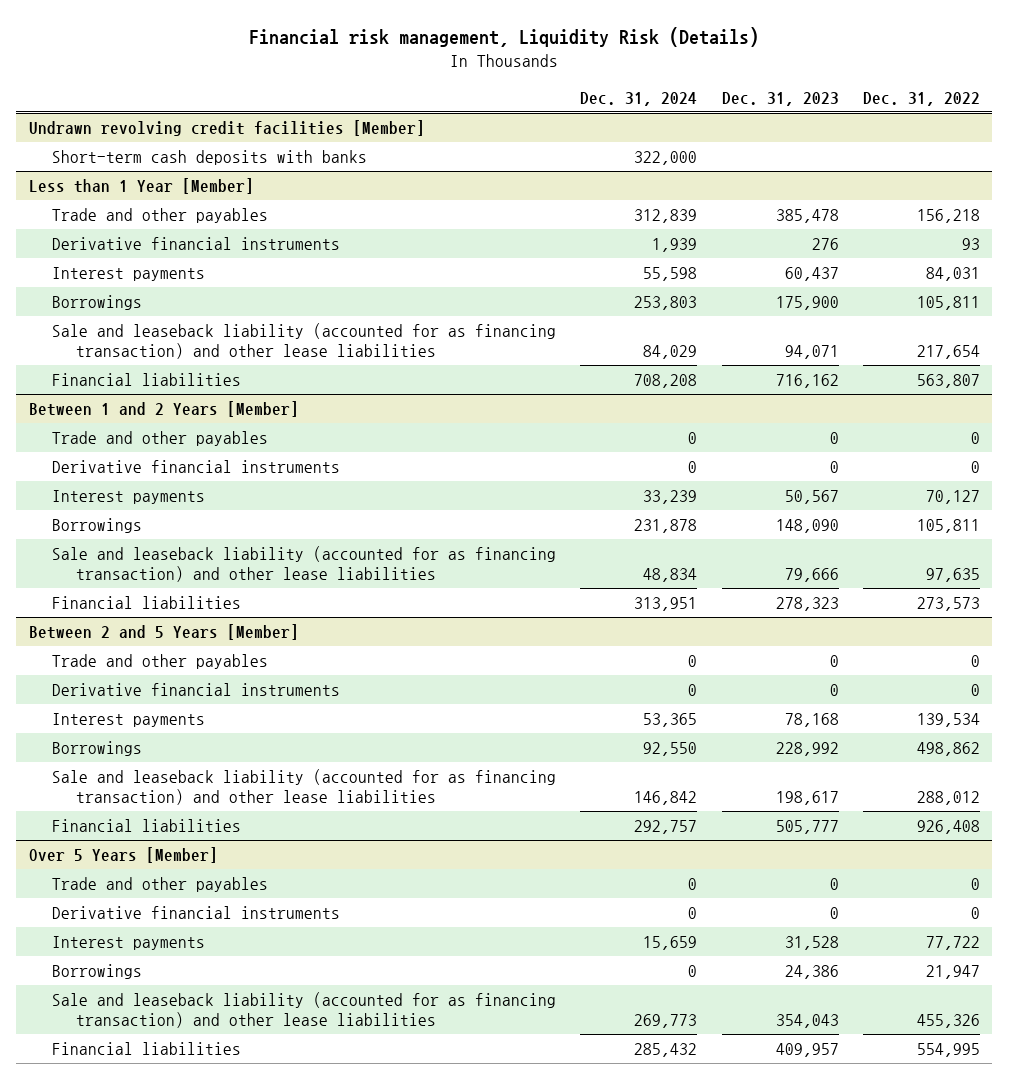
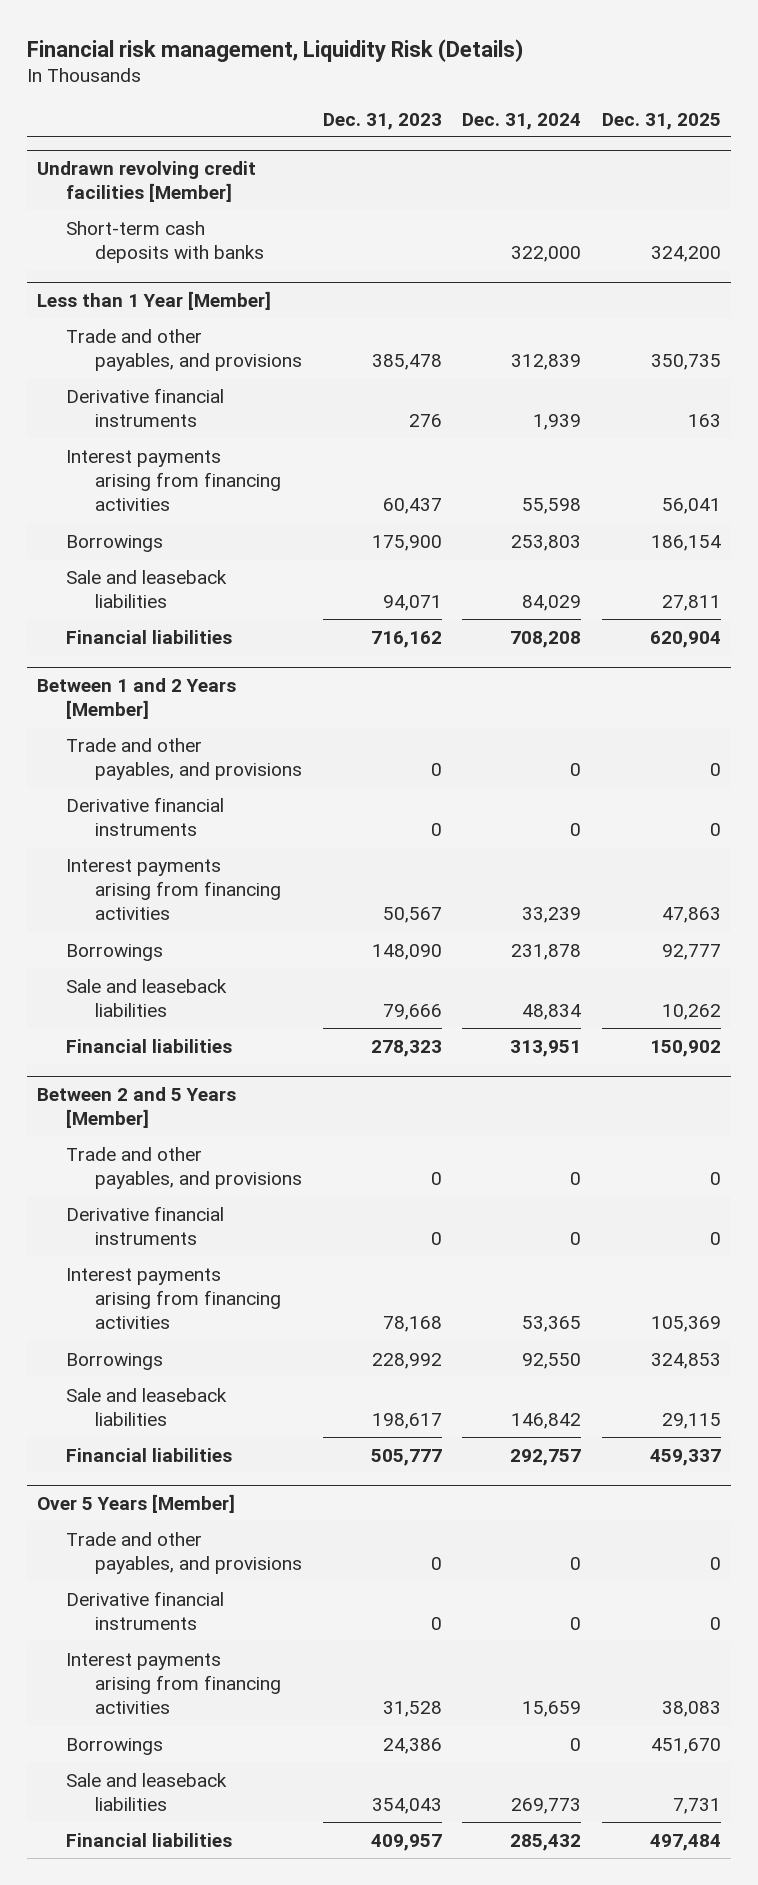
- | Dec. 31, 2024 | Dec. 31, 2023 | Dec. 31, 2022
+ | Dec. 31, 2023 | Dec. 31, 2024 | Dec. 31, 2025
@ Less than 1 Year [Member]
- Trade and other payables | 312,839 | 385,478 | 156,218
+ Trade and other payables, and provisions | 385,478 | 312,839 | 350,735
- Interest payments | 55,598 | 60,437 | 84,031
+ Interest payments arising from financing activities | 60,437 | 55,598 | 56,041
- Sale and leaseback liability (accounted for as financing transaction) and other lease liabilities | 84,029 | 94,071 | 217,654
+ Sale and leaseback liabilities | 94,071 | 84,029 | 27,811
@ Between 1 and 2 Years [Member]
- Trade and other payables | 0 | 0 | 0
+ Trade and other payables, and provisions | 0 | 0 | 0
- Interest payments | 33,239 | 50,567 | 70,127
+ Interest payments arising from financing activities | 50,567 | 33,239 | 47,863
- Sale and leaseback liability (accounted for as financing transaction) and other lease liabilities | 48,834 | 79,666 | 97,635
+ Sale and leaseback liabilities | 79,666 | 48,834 | 10,262
@ Between 2 and 5 Years [Member]
- Trade and other payables | 0 | 0 | 0
+ Trade and other payables, and provisions | 0 | 0 | 0
- Interest payments | 53,365 | 78,168 | 139,534
+ Interest payments arising from financing activities | 78,168 | 53,365 | 105,369
- Sale and leaseback liability (accounted for as financing transaction) and other lease liabilities | 146,842 | 198,617 | 288,012
+ Sale and leaseback liabilities | 198,617 | 146,842 | 29,115
@ Over 5 Years [Member]
- Trade and other payables | 0 | 0 | 0
+ Trade and other payables, and provisions | 0 | 0 | 0
- Interest payments | 15,659 | 31,528 | 77,722
+ Interest payments arising from financing activities | 31,528 | 15,659 | 38,083
- Sale and leaseback liability (accounted for as financing transaction) and other lease liabilities | 269,773 | 354,043 | 455,326
+ Sale and leaseback liabilities | 354,043 | 269,773 | 7,731

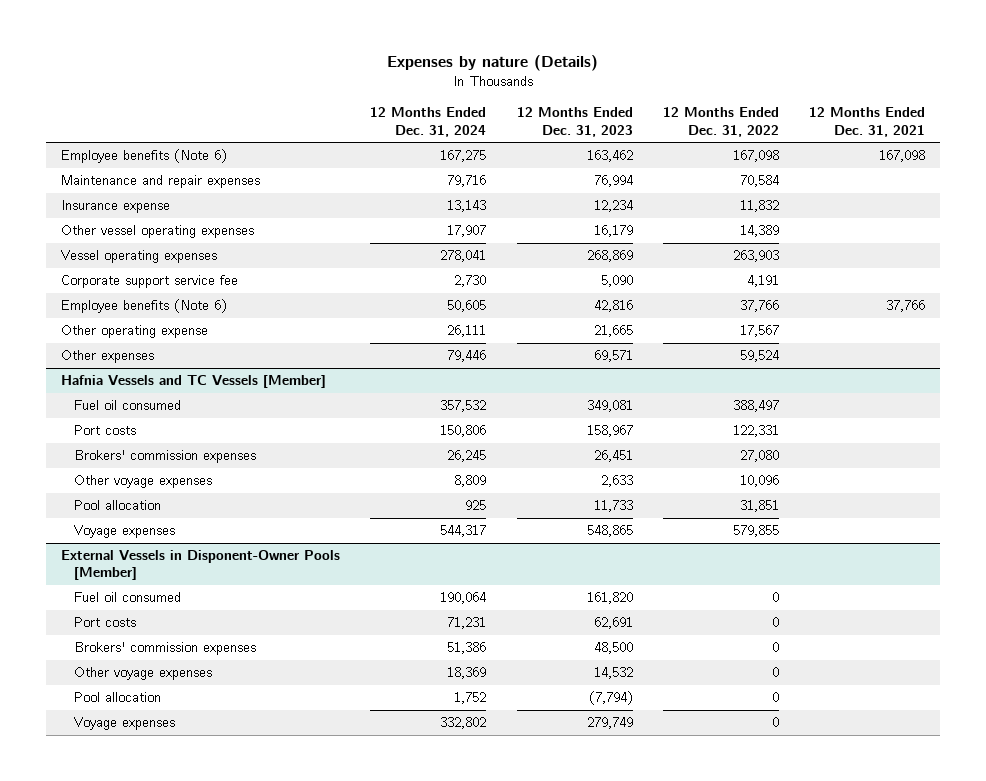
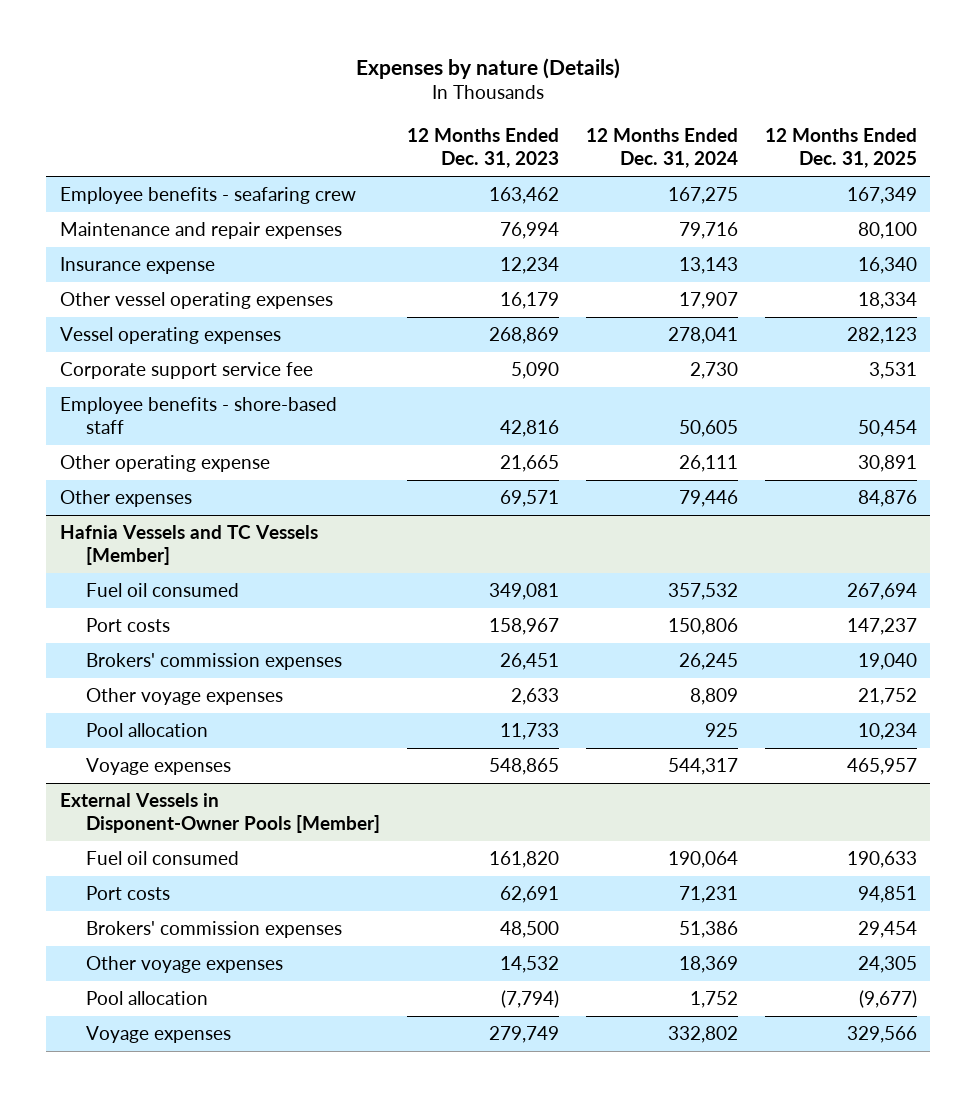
- | 12 Months Ended Dec. 31, 2024 | 12 Months Ended Dec. 31, 2023 | 12 Months Ended Dec. 31, 2022 | 12 Months Ended Dec. 31, 2021
+ | 12 Months Ended Dec. 31, 2023 | 12 Months Ended Dec. 31, 2024 | 12 Months Ended Dec. 31, 2025
- Employee benefits (Note 6) | 167,275 | 163,462 | 167,098 | 167,098
+ Employee benefits - seafaring crew | 163,462 | 167,275 | 167,349
- Employee benefits (Note 6) | 50,605 | 42,816 | 37,766 | 37,766
+ Employee benefits - shore-based staff | 42,816 | 50,605 | 50,454

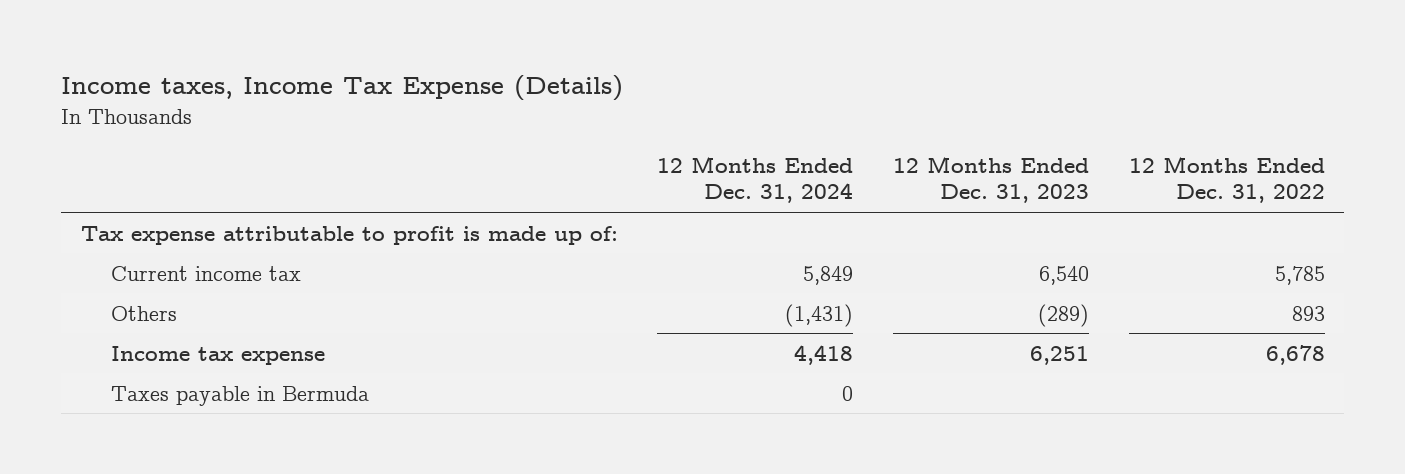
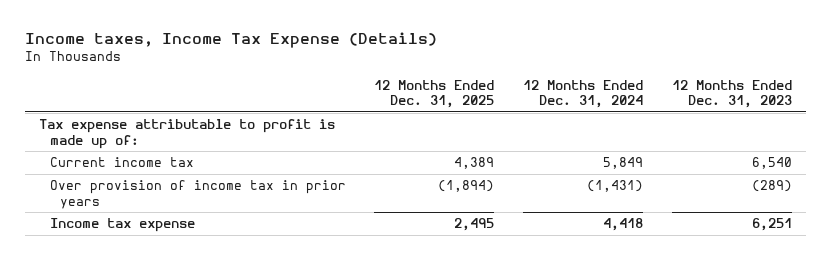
- | 12 Months Ended Dec. 31, 2024 | 12 Months Ended Dec. 31, 2023 | 12 Months Ended Dec. 31, 2022
+ | 12 Months Ended Dec. 31, 2025 | 12 Months Ended Dec. 31, 2024 | 12 Months Ended Dec. 31, 2023
- Others | (1,431) | (289) | 893
+ Over provision of income tax in prior years | (1,894) | (1,431) | (289)
- Taxes payable in Bermuda | 0 | |

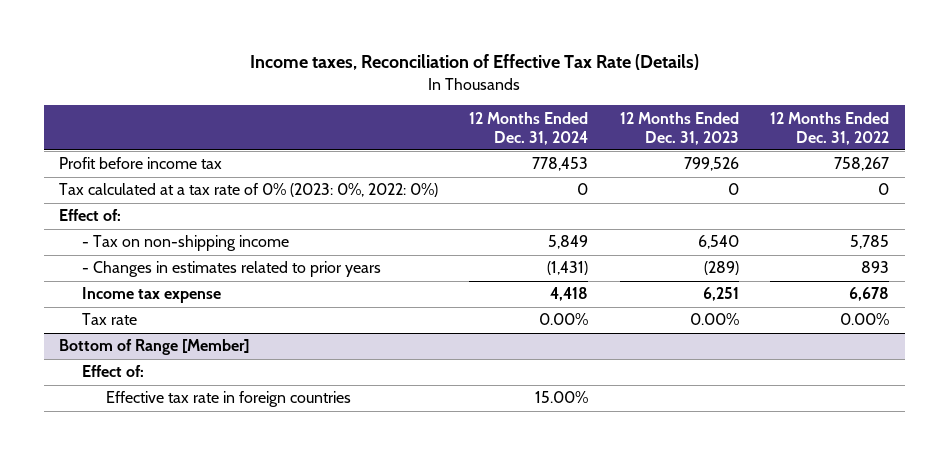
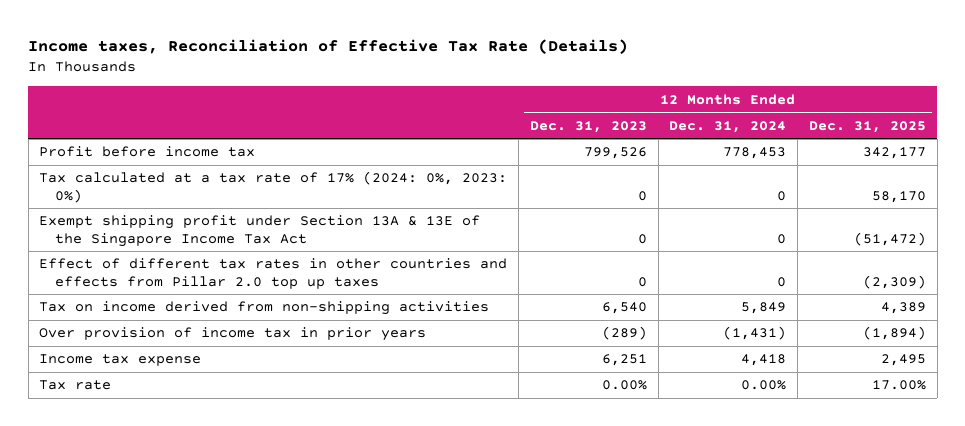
- | 12 Months Ended Dec. 31, 2024 | 12 Months Ended Dec. 31, 2023 | 12 Months Ended Dec. 31, 2022
+ | 12 Months Ended Dec. 31, 2023 | 12 Months Ended Dec. 31, 2024 | 12 Months Ended Dec. 31, 2025
- Tax calculated at a tax rate of 0% (2023: 0%, 2022: 0%) | 0 | 0 | 0
- Effect of:
- - Tax on non-shipping income | 5,849 | 6,540 | 5,785
- - Changes in estimates related to prior years | (1,431) | (289) | 893
+ Tax calculated at a tax rate of 17% (2024: 0%, 2023: 0%) | 0 | 0 | 58,170
+ Exempt shipping profit under Section 13A & 13E of the Singapore Income Tax Act | 0 | 0 | (51,472)
+ Effect of different tax rates in other countries and effects from Pillar 2.0 top up taxes | 0 | 0 | (2,309)
+ Tax on income derived from non-shipping activities | 6,540 | 5,849 | 4,389
+ Over provision of income tax in prior years | (289) | (1,431) | (1,894)
- Bottom of Range [Member]
- Effect of:
- Effective tax rate in foreign countries | 15.00% | |

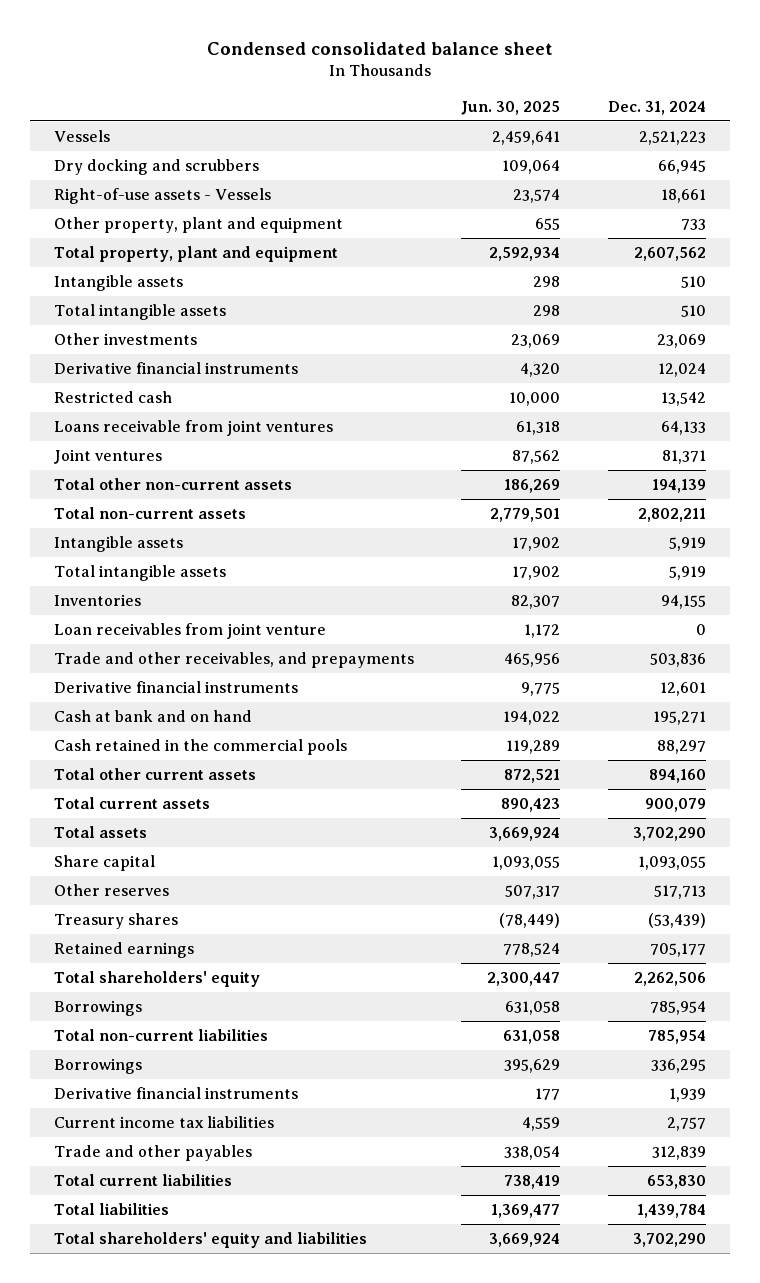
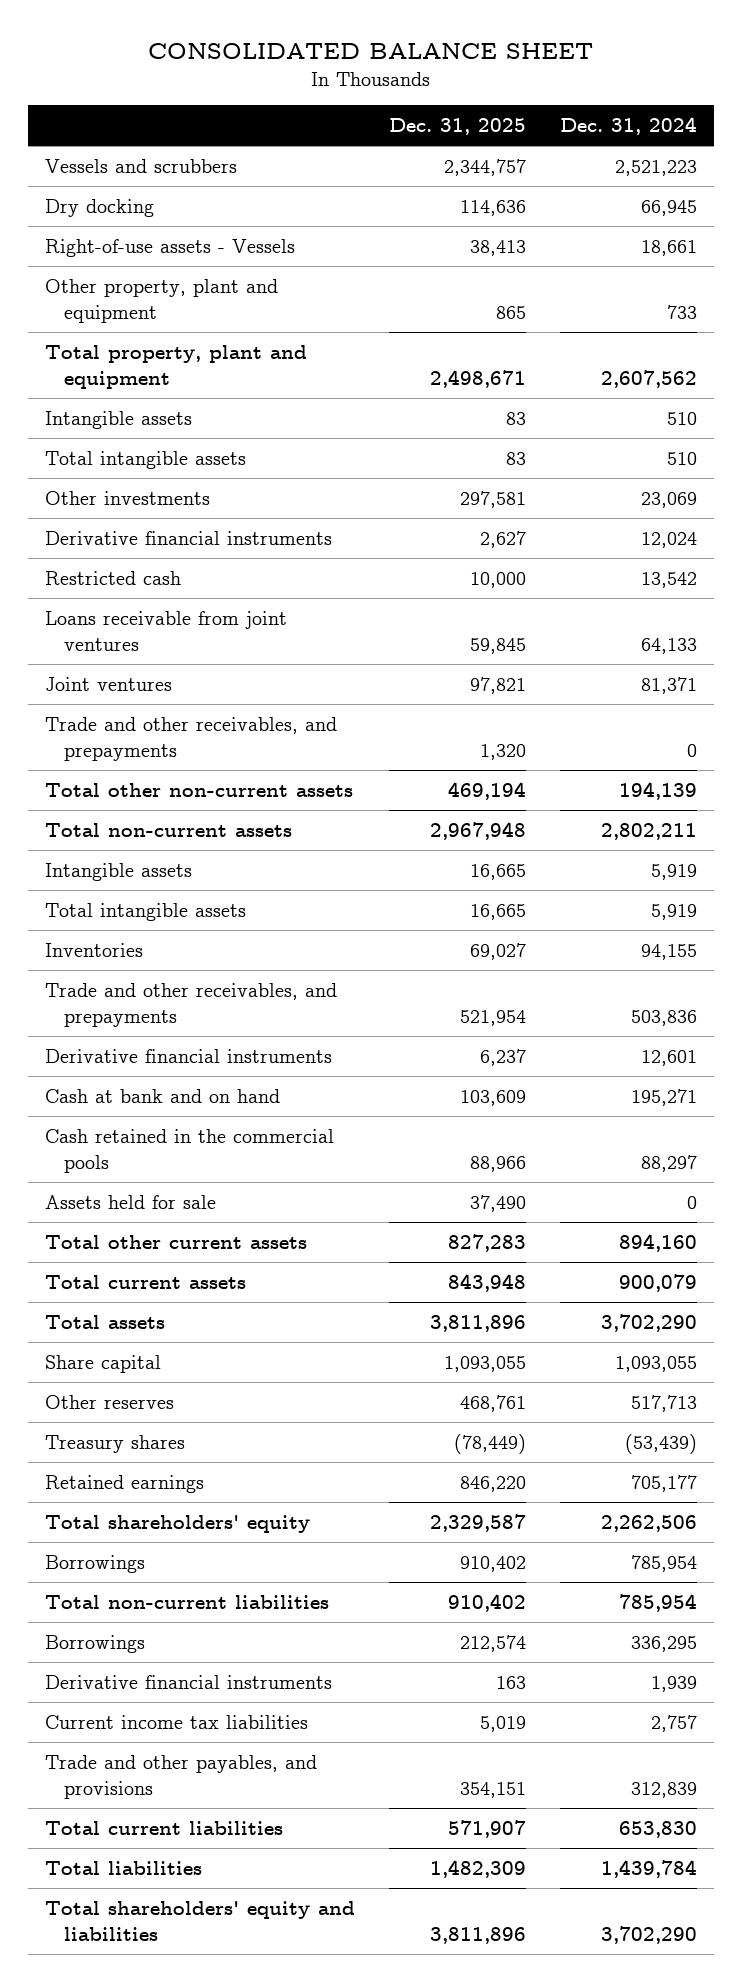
- Condensed consolidated balance sheet
+ CONSOLIDATED BALANCE SHEET
- | Jun. 30, 2025 | Dec. 31, 2024
+ | Dec. 31, 2025 | Dec. 31, 2024
- Vessels | 2,459,641 | 2,521,223
- Dry docking and scrubbers | 109,064 | 66,945
+ Vessels and scrubbers | 2,344,757 | 2,521,223
+ Dry docking | 114,636 | 66,945
+ Trade and other receivables, and prepayments | 1,320 | 0
- Loan receivables from joint venture | 1,172 | 0
+ Assets held for sale | 37,490 | 0
- Trade and other payables | 338,054 | 312,839
+ Trade and other payables, and provisions | 354,151 | 312,839

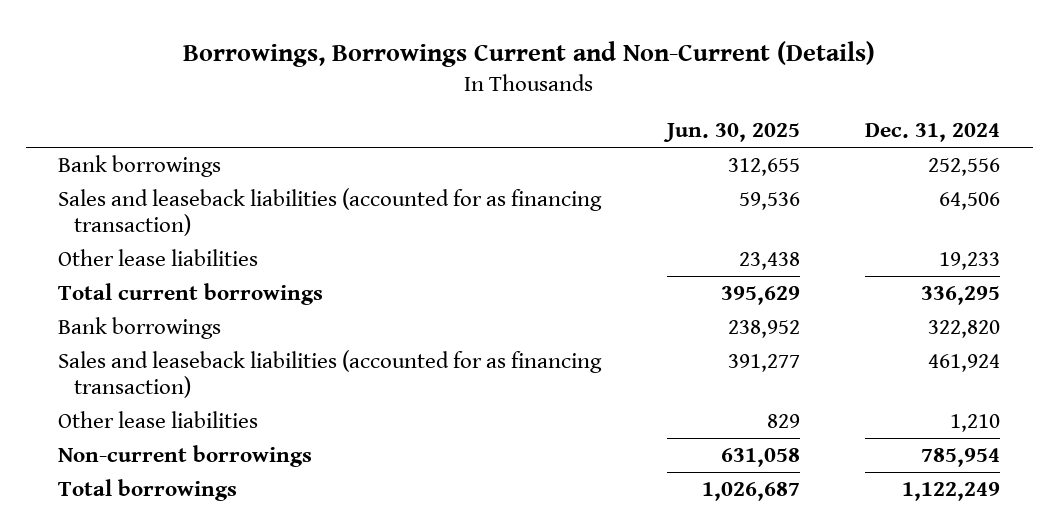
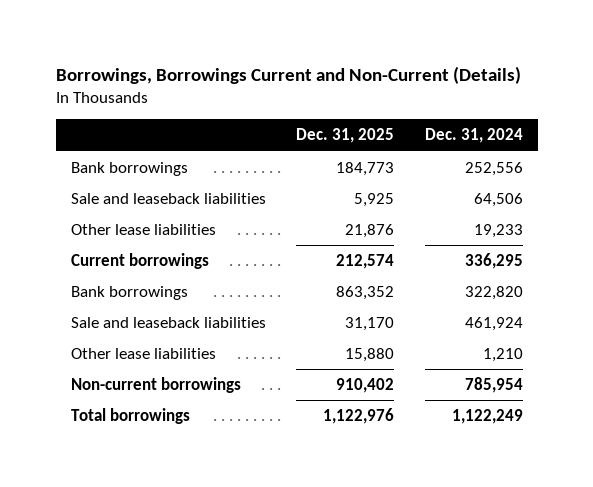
- | Jun. 30, 2025 | Dec. 31, 2024
+ | Dec. 31, 2025 | Dec. 31, 2024
- Sales and leaseback liabilities (accounted for as financing transaction) | 59,536 | 64,506
+ Sale and leaseback liabilities | 5,925 | 64,506
- Total current borrowings | 395,629 | 336,295
+ Current borrowings | 212,574 | 336,295
- Sales and leaseback liabilities (accounted for as financing transaction) | 391,277 | 461,924
+ Sale and leaseback liabilities | 31,170 | 461,924

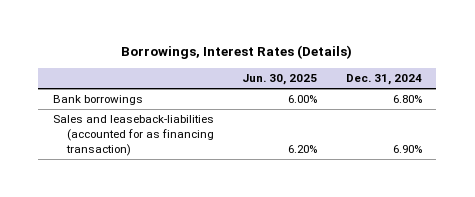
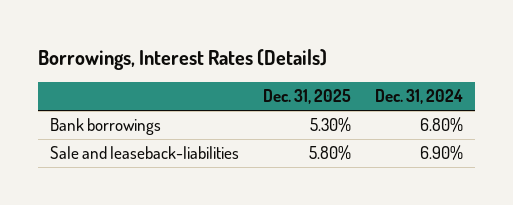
- | Jun. 30, 2025 | Dec. 31, 2024
+ | Dec. 31, 2025 | Dec. 31, 2024
- Sales and leaseback-liabilities (accounted for as financing transaction) | 6.20% | 6.90%
+ Sale and leaseback-liabilities | 5.80% | 6.90%

